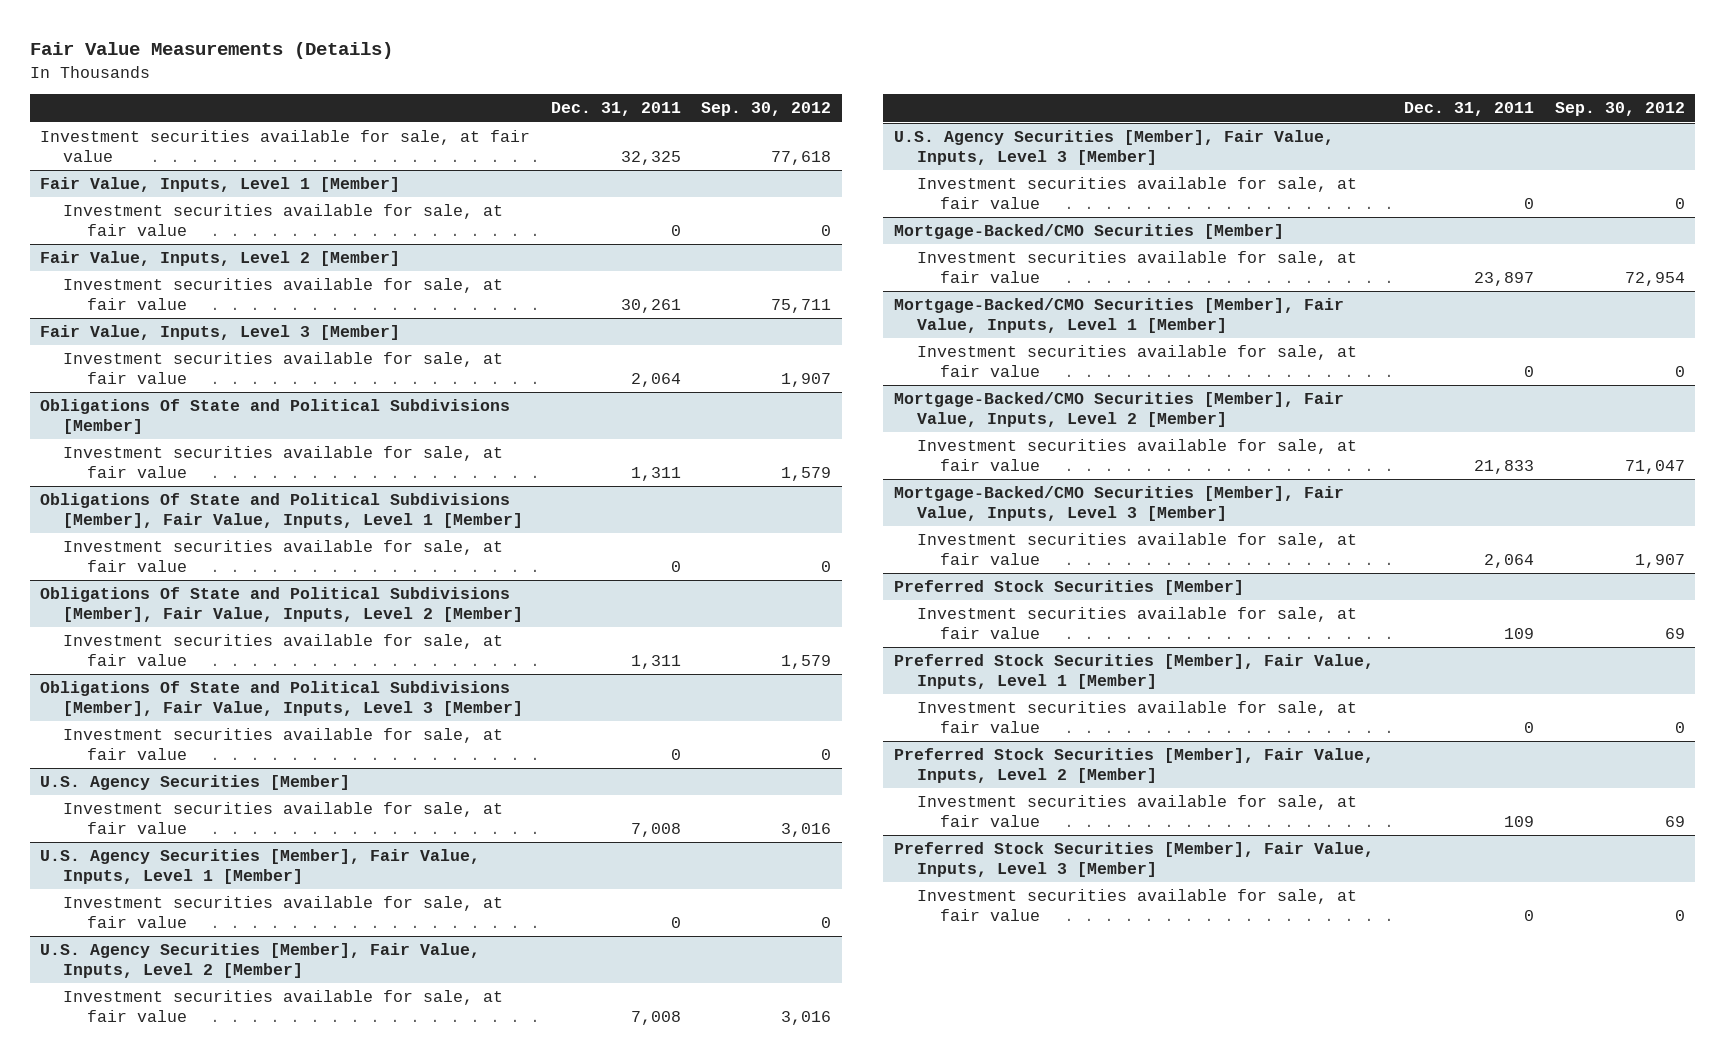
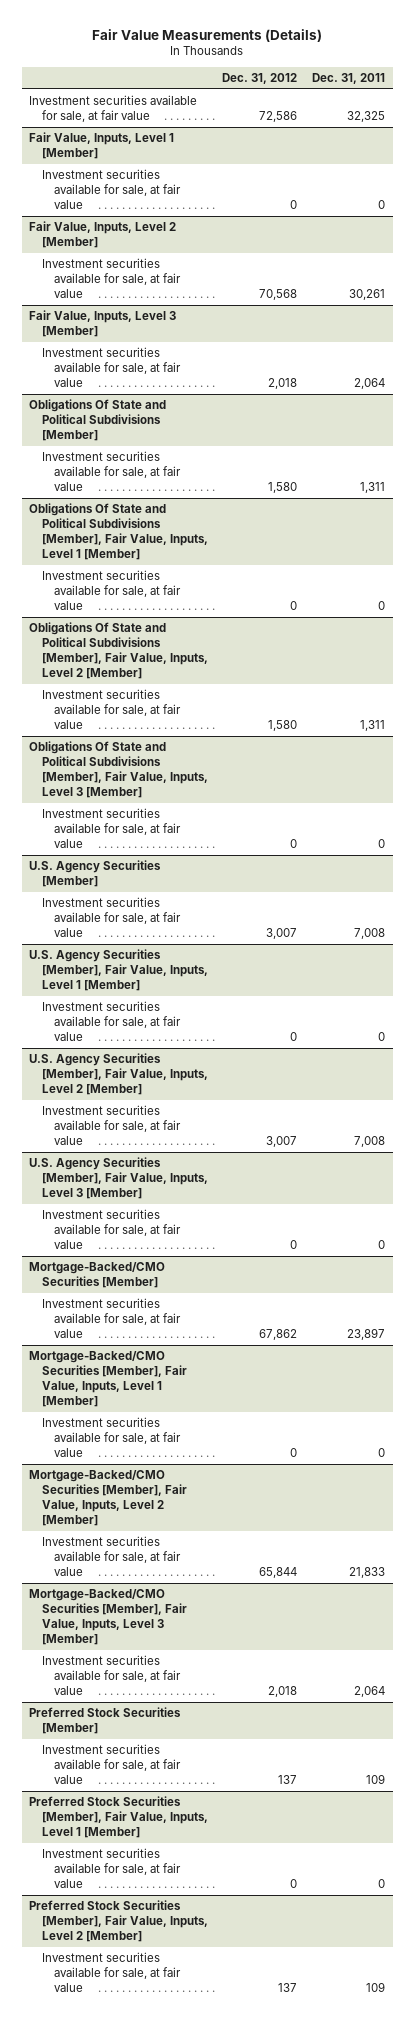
- | Dec. 31, 2011 | Sep. 30, 2012
+ | Dec. 31, 2012 | Dec. 31, 2011
- Preferred Stock Securities [Member], Fair Value, Inputs, Level 3 [Member]
- Investment securities available for sale, at fair value | 0 | 0

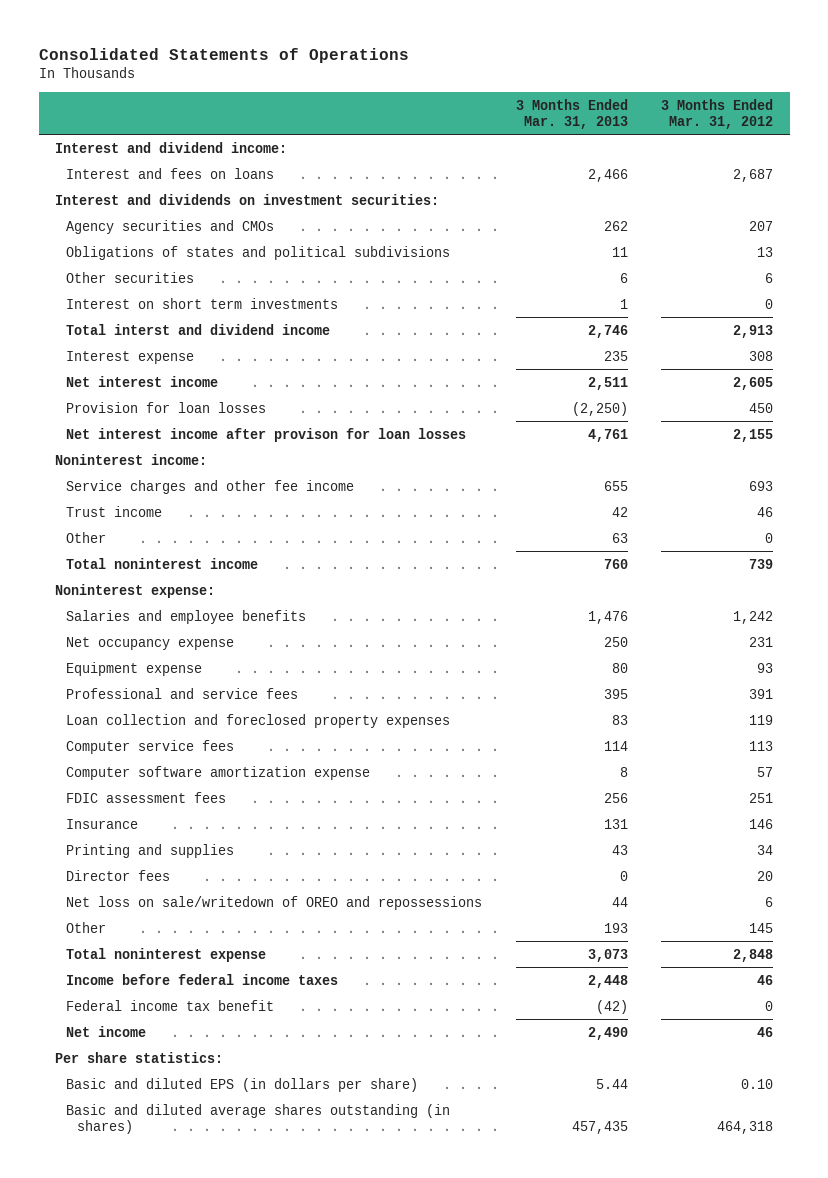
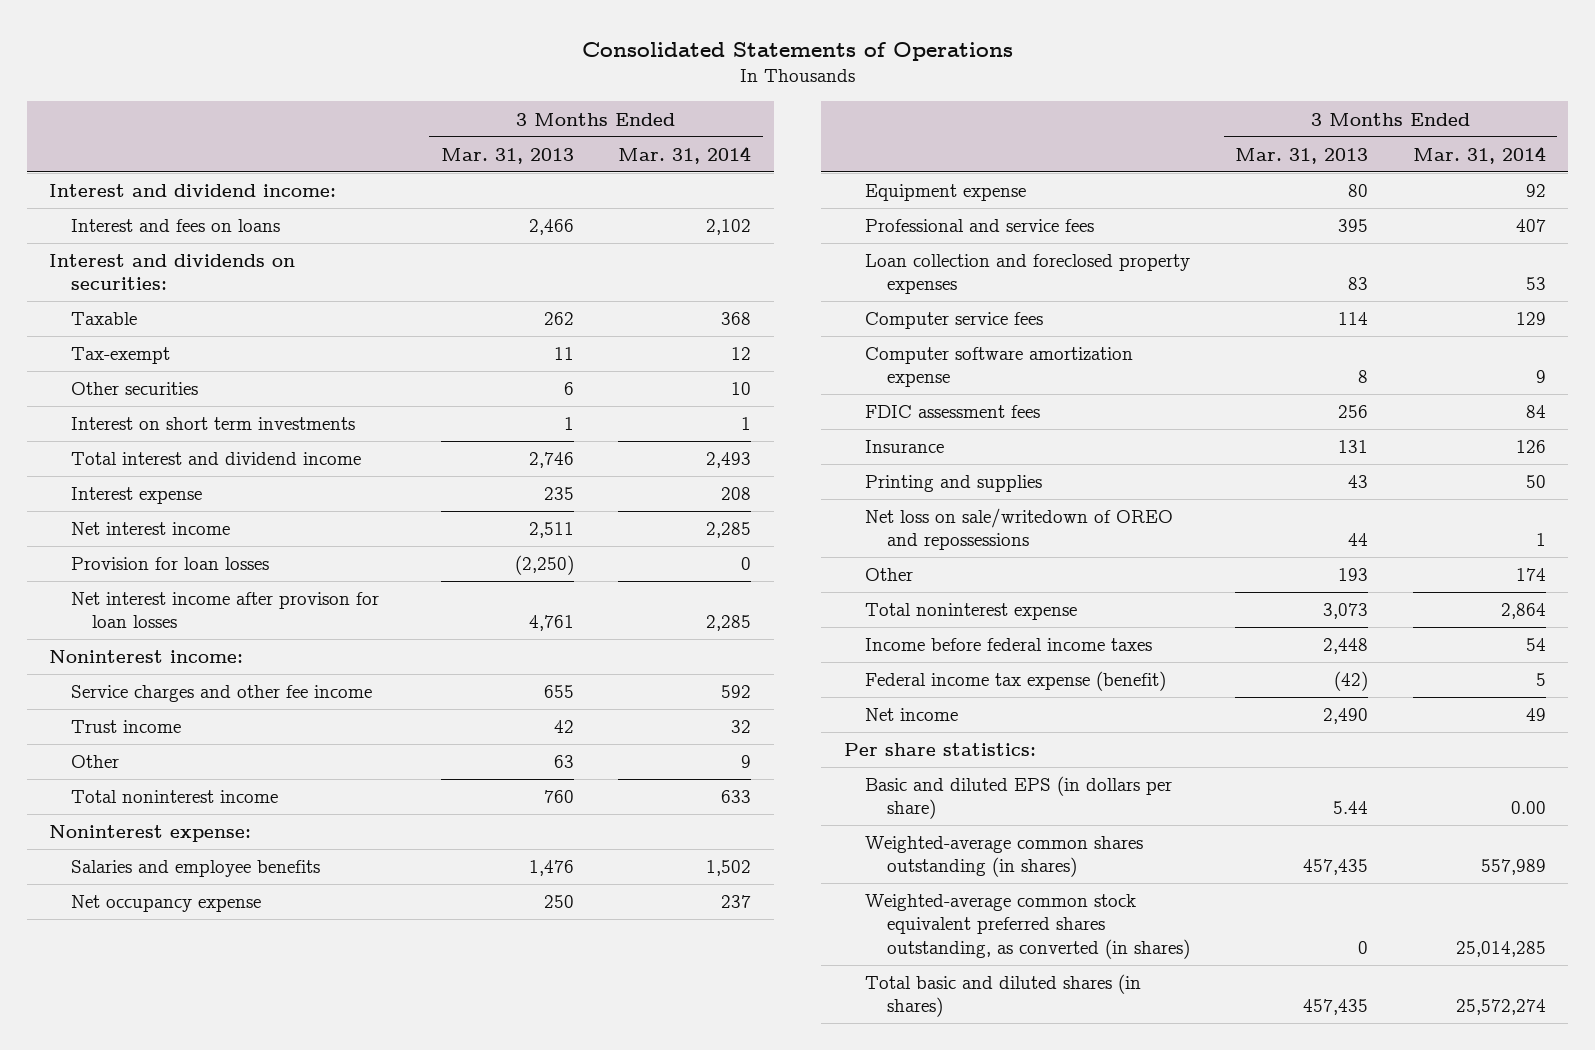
- | 3 Months Ended Mar. 31, 2013 | 3 Months Ended Mar. 31, 2012
+ | 3 Months Ended Mar. 31, 2013 | 3 Months Ended Mar. 31, 2014
- Interest and dividends on investment securities:
- Agency securities and CMOs | 262 | 207
- Obligations of states and political subdivisions | 11 | 13
+ Interest and dividends on securities:
+ Taxable | 262 | 368
+ Tax-exempt | 11 | 12
- Total interst and dividend income | 2,746 | 2,913
+ Total interest and dividend income | 2,746 | 2,493
- Director fees | 0 | 20
- Federal income tax benefit | (42) | 0
+ Federal income tax expense (benefit) | (42) | 5
- Basic and diluted average shares outstanding (in shares) | 457,435 | 464,318
+ Weighted-average common shares outstanding (in shares) | 457,435 | 557,989
+ Weighted-average common stock equivalent preferred shares outstanding, as converted (in shares) | 0 | 25,014,285
+ Total basic and diluted shares (in shares) | 457,435 | 25,572,274

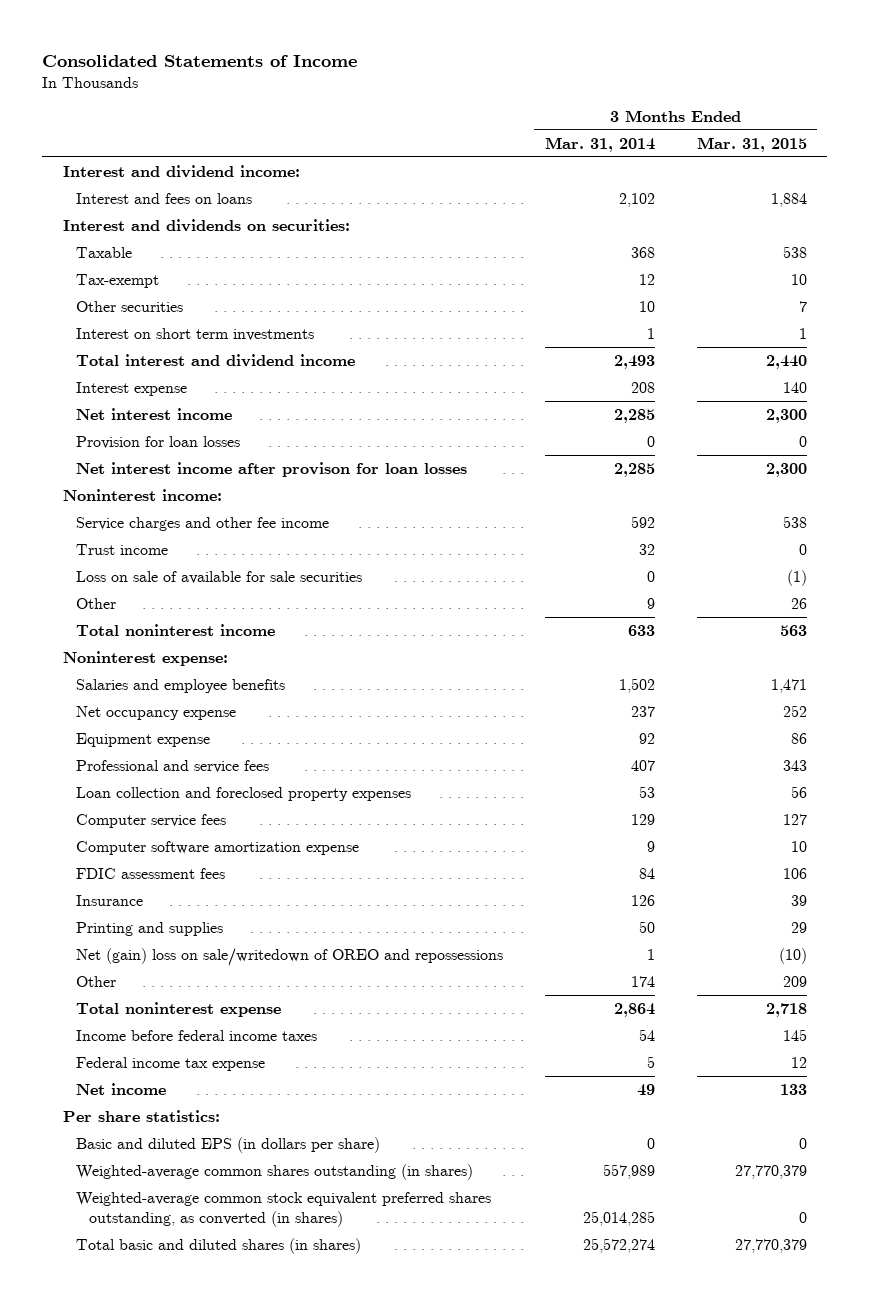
- Consolidated Statements of Operations
+ Consolidated Statements of Income
- | 3 Months Ended Mar. 31, 2013 | 3 Months Ended Mar. 31, 2014
+ | 3 Months Ended Mar. 31, 2014 | 3 Months Ended Mar. 31, 2015
+ Loss on sale of available for sale securities | 0 | (1)
- Net loss on sale/writedown of OREO and repossessions | 44 | 1
+ Net (gain) loss on sale/writedown of OREO and repossessions | 1 | (10)
- Federal income tax expense (benefit) | (42) | 5
+ Federal income tax expense | 5 | 12
- Basic and diluted EPS (in dollars per share) | 5.44 | 0.00
+ Basic and diluted EPS (in dollars per share) | 0 | 0

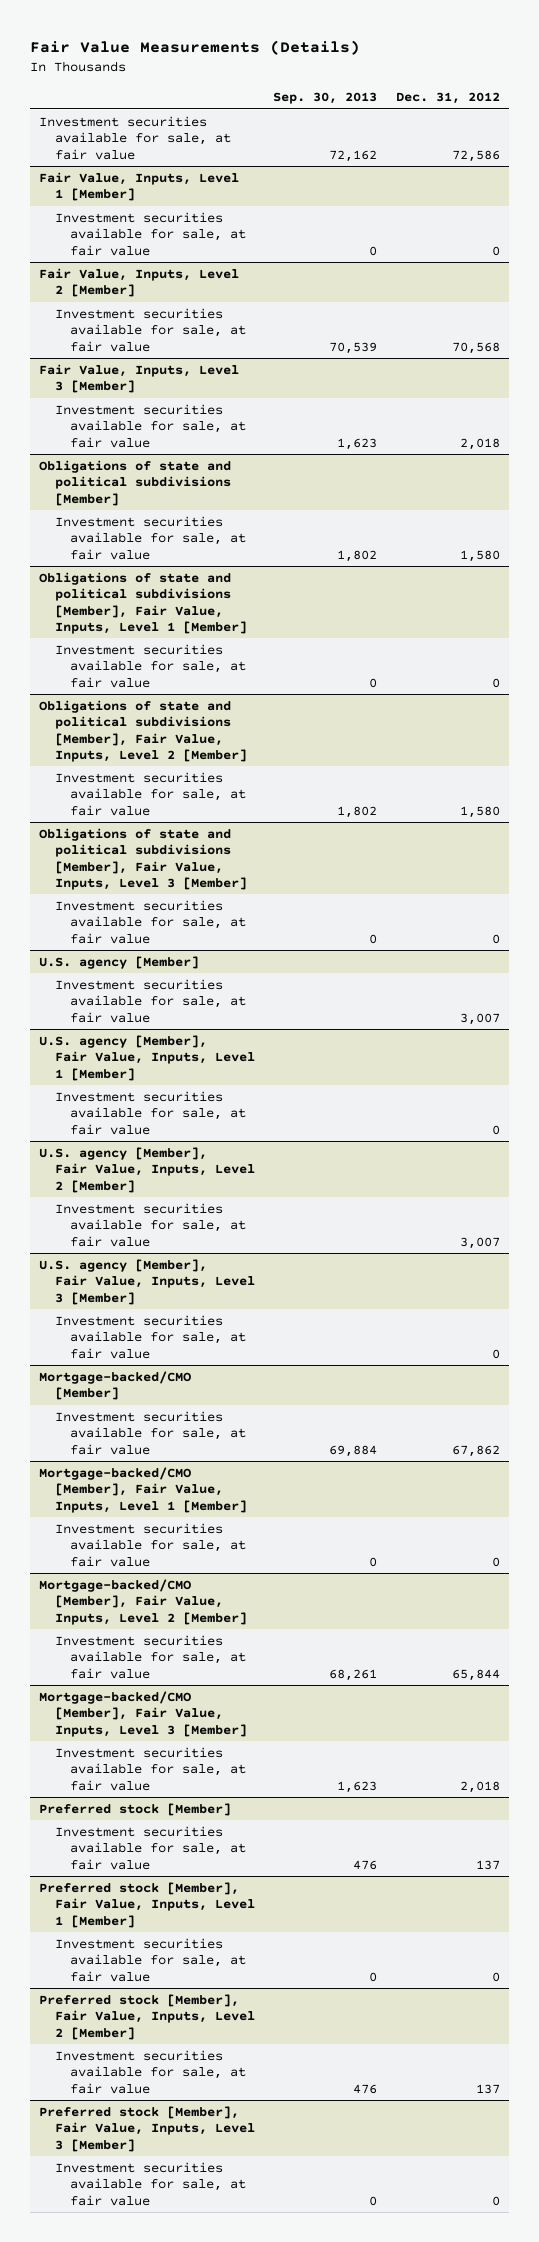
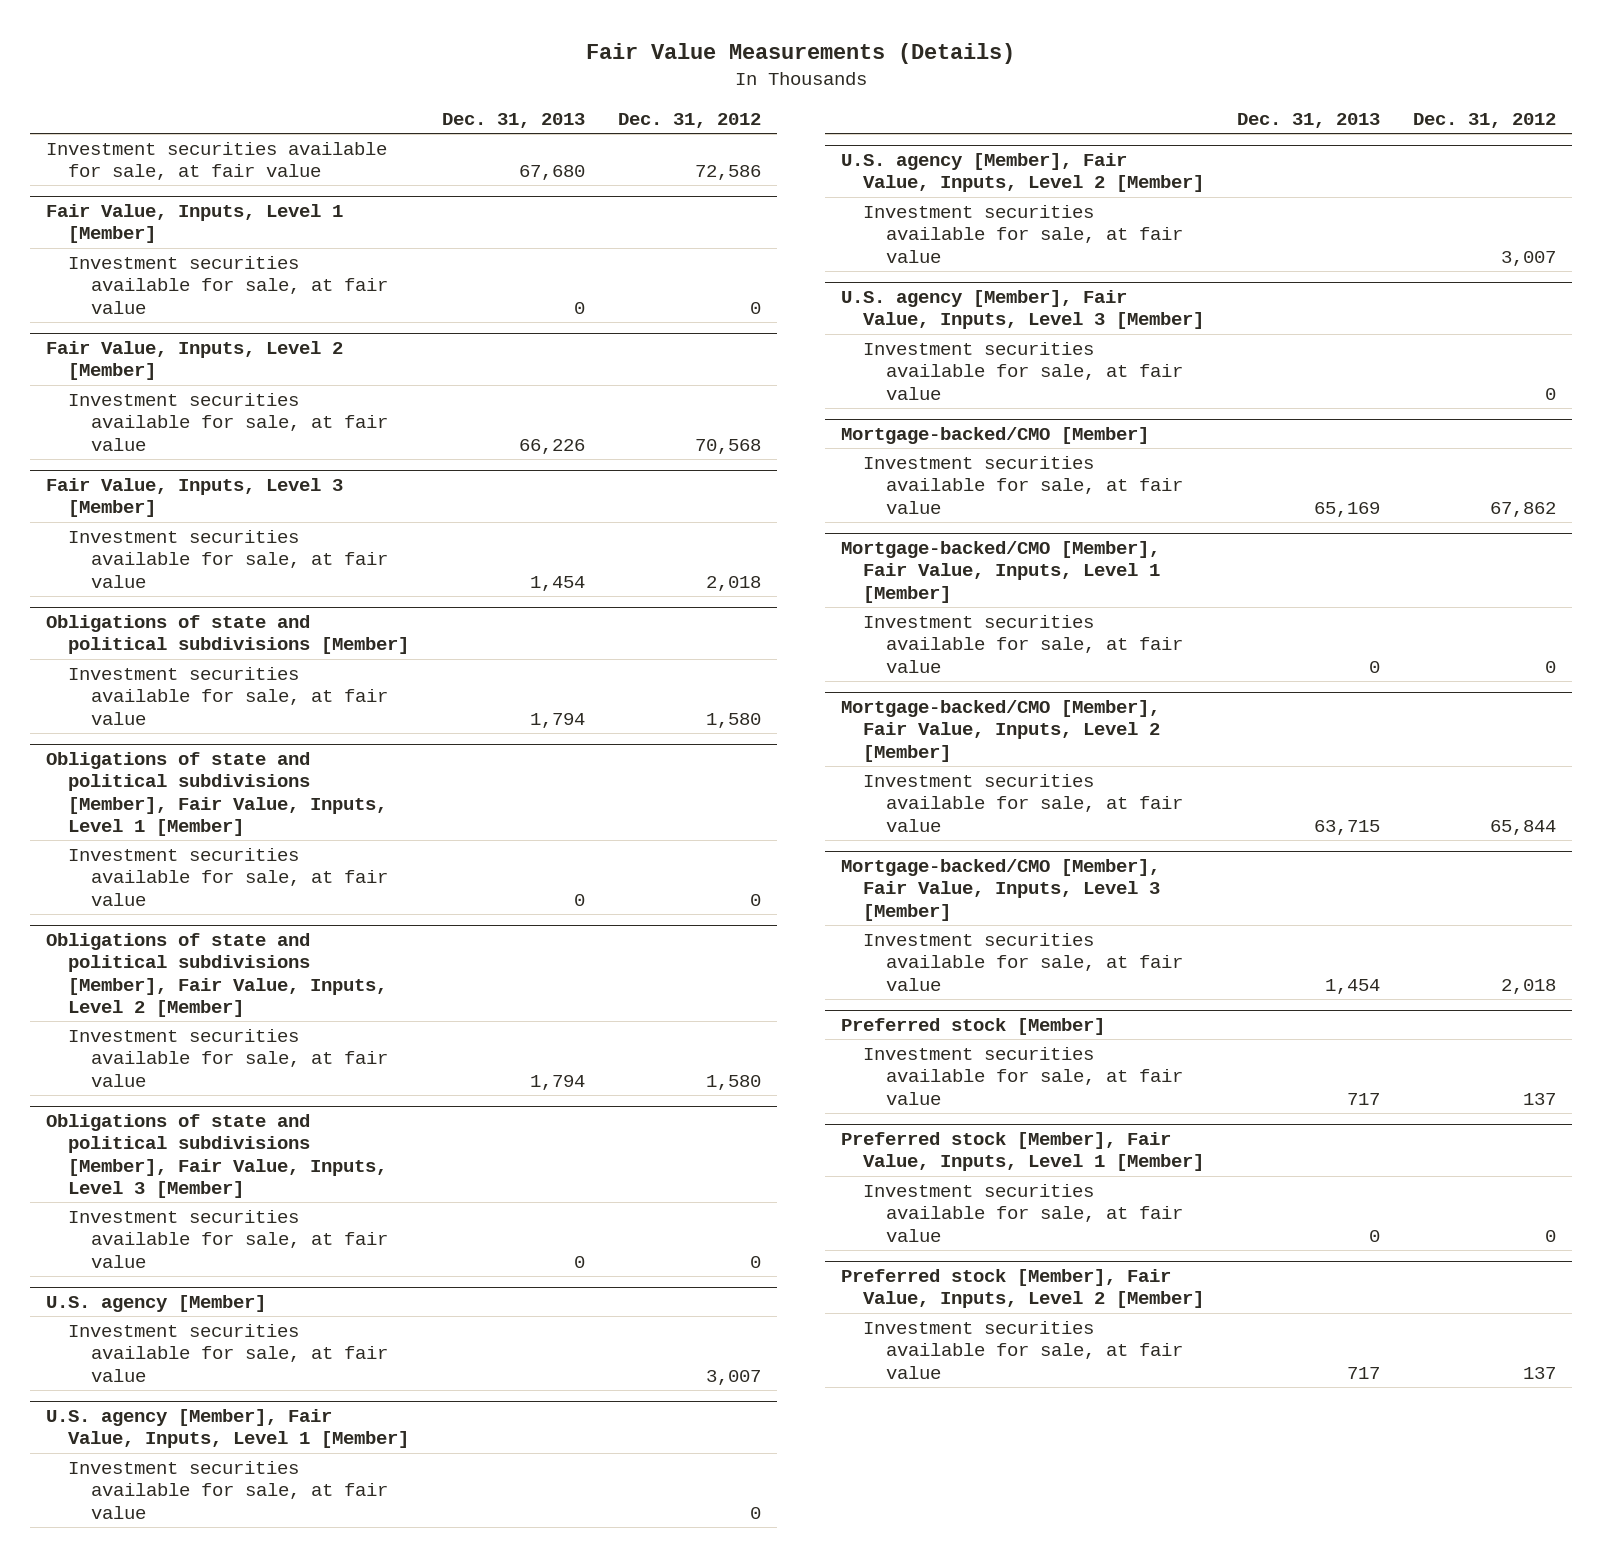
- | Sep. 30, 2013 | Dec. 31, 2012
+ | Dec. 31, 2013 | Dec. 31, 2012
- Preferred stock [Member], Fair Value, Inputs, Level 3 [Member]
- Investment securities available for sale, at fair value | 0 | 0

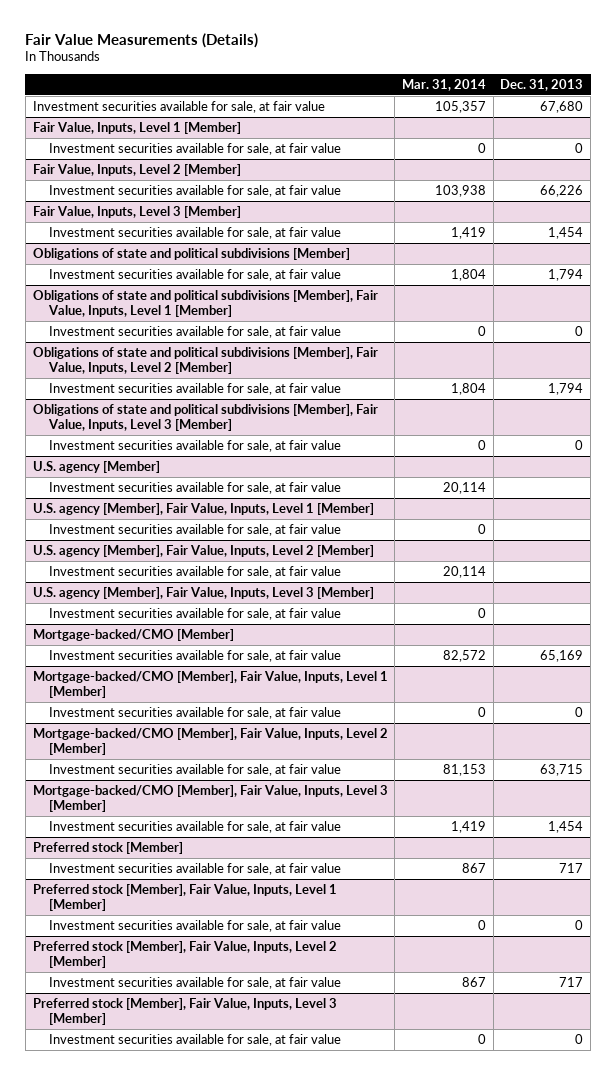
- | Dec. 31, 2013 | Dec. 31, 2012
+ | Mar. 31, 2014 | Dec. 31, 2013
+ Preferred stock [Member], Fair Value, Inputs, Level 3 [Member]
+ Investment securities available for sale, at fair value | 0 | 0

